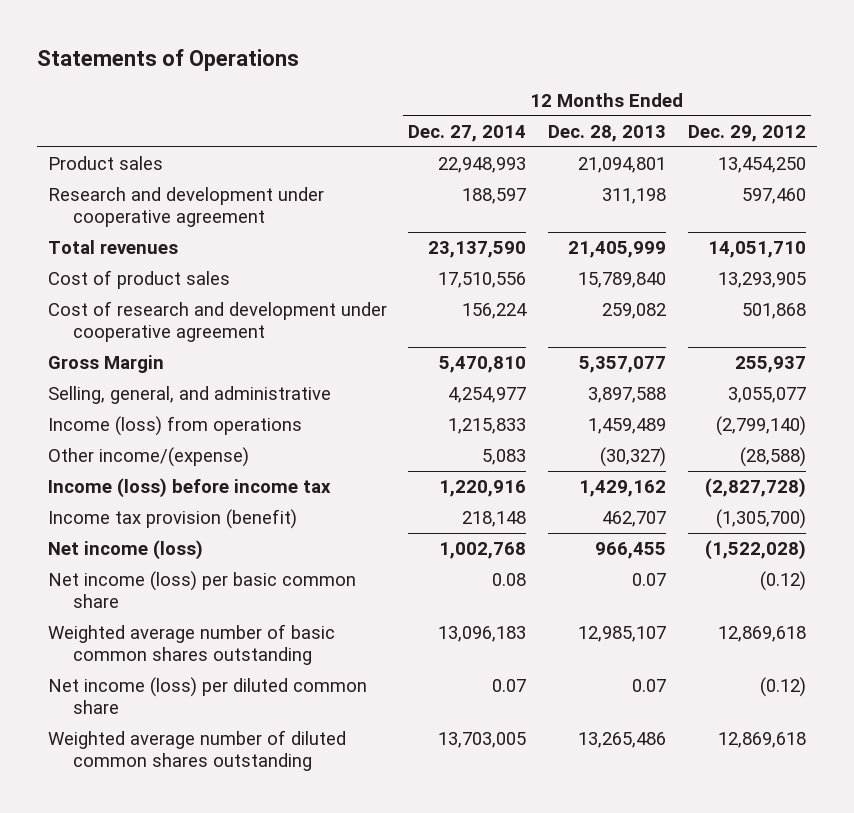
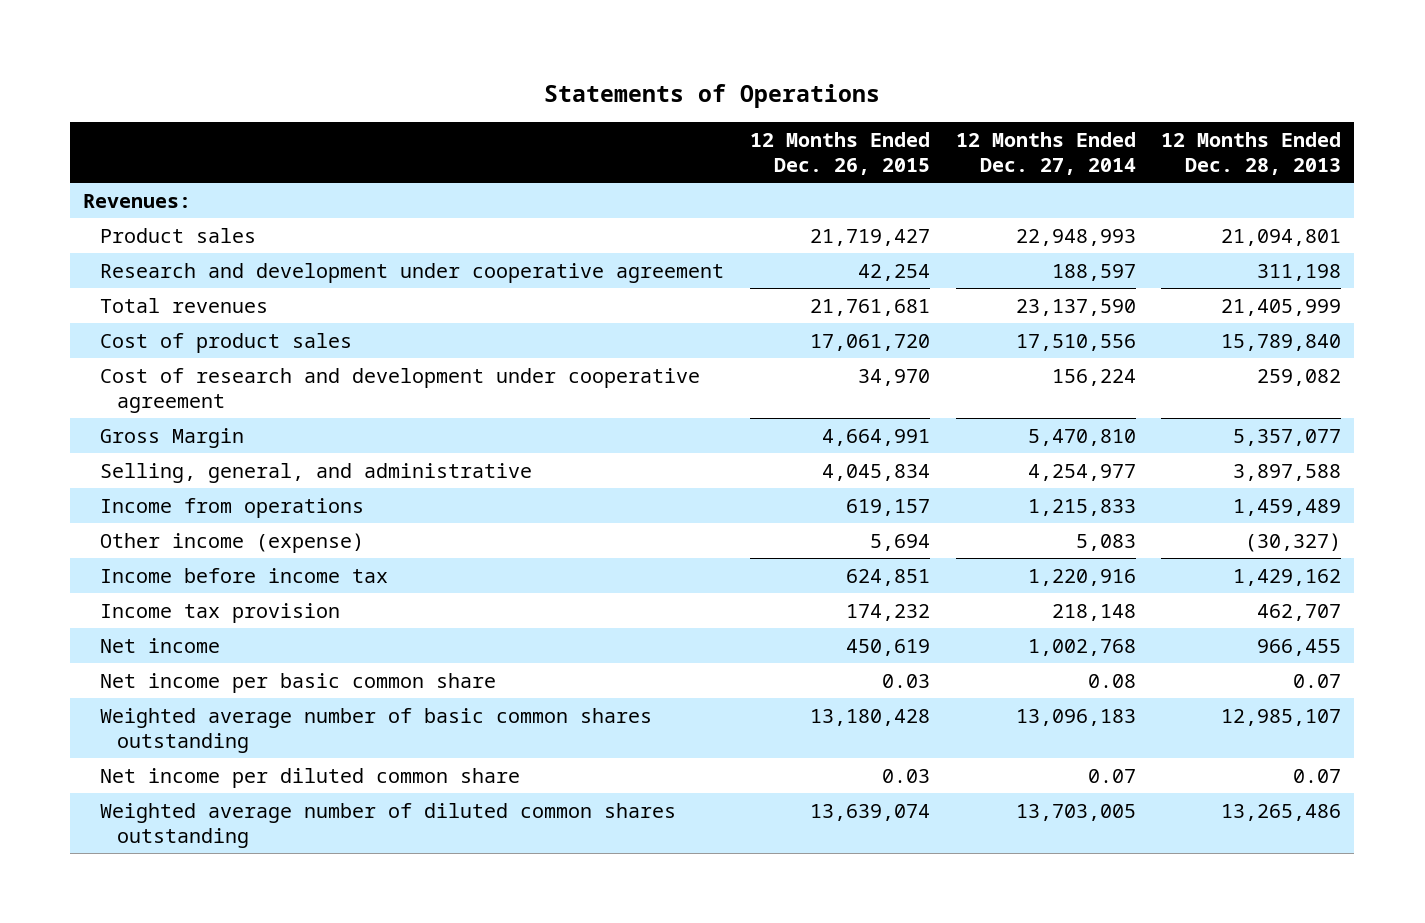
- | 12 Months Ended Dec. 27, 2014 | 12 Months Ended Dec. 28, 2013 | 12 Months Ended Dec. 29, 2012
+ | 12 Months Ended Dec. 26, 2015 | 12 Months Ended Dec. 27, 2014 | 12 Months Ended Dec. 28, 2013
+ Revenues:
- Income (loss) from operations | 1,215,833 | 1,459,489 | (2,799,140)
- Other income/(expense) | 5,083 | (30,327) | (28,588)
- Income (loss) before income tax | 1,220,916 | 1,429,162 | (2,827,728)
- Income tax provision (benefit) | 218,148 | 462,707 | (1,305,700)
- Net income (loss) | 1,002,768 | 966,455 | (1,522,028)
- Net income (loss) per basic common share | 0.08 | 0.07 | (0.12)
+ Income from operations | 619,157 | 1,215,833 | 1,459,489
+ Other income (expense) | 5,694 | 5,083 | (30,327)
+ Income before income tax | 624,851 | 1,220,916 | 1,429,162
+ Income tax provision | 174,232 | 218,148 | 462,707
+ Net income | 450,619 | 1,002,768 | 966,455
+ Net income per basic common share | 0.03 | 0.08 | 0.07
- Net income (loss) per diluted common share | 0.07 | 0.07 | (0.12)
+ Net income per diluted common share | 0.03 | 0.07 | 0.07

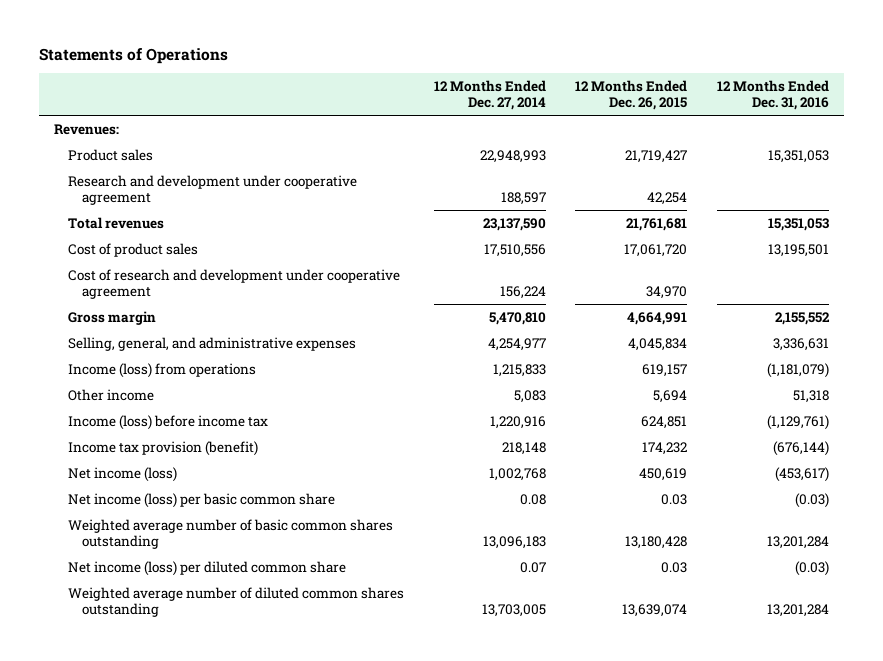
- | 12 Months Ended Dec. 26, 2015 | 12 Months Ended Dec. 27, 2014 | 12 Months Ended Dec. 28, 2013
+ | 12 Months Ended Dec. 27, 2014 | 12 Months Ended Dec. 26, 2015 | 12 Months Ended Dec. 31, 2016
- Gross Margin | 4,664,991 | 5,470,810 | 5,357,077
- Selling, general, and administrative | 4,045,834 | 4,254,977 | 3,897,588
- Income from operations | 619,157 | 1,215,833 | 1,459,489
- Other income (expense) | 5,694 | 5,083 | (30,327)
- Income before income tax | 624,851 | 1,220,916 | 1,429,162
- Income tax provision | 174,232 | 218,148 | 462,707
- Net income | 450,619 | 1,002,768 | 966,455
- Net income per basic common share | 0.03 | 0.08 | 0.07
+ Gross margin | 5,470,810 | 4,664,991 | 2,155,552
+ Selling, general, and administrative expenses | 4,254,977 | 4,045,834 | 3,336,631
+ Income (loss) from operations | 1,215,833 | 619,157 | (1,181,079)
+ Other income | 5,083 | 5,694 | 51,318
+ Income (loss) before income tax | 1,220,916 | 624,851 | (1,129,761)
+ Income tax provision (benefit) | 218,148 | 174,232 | (676,144)
+ Net income (loss) | 1,002,768 | 450,619 | (453,617)
+ Net income (loss) per basic common share | 0.08 | 0.03 | (0.03)
- Net income per diluted common share | 0.03 | 0.07 | 0.07
+ Net income (loss) per diluted common share | 0.07 | 0.03 | (0.03)

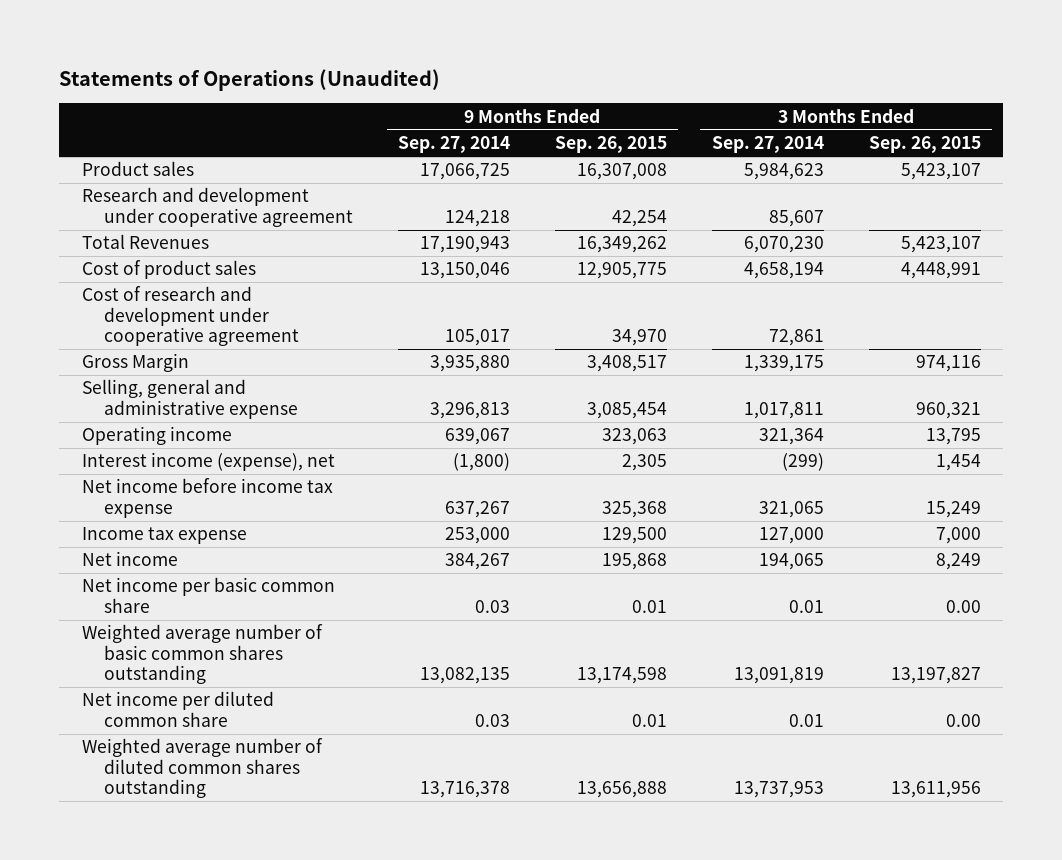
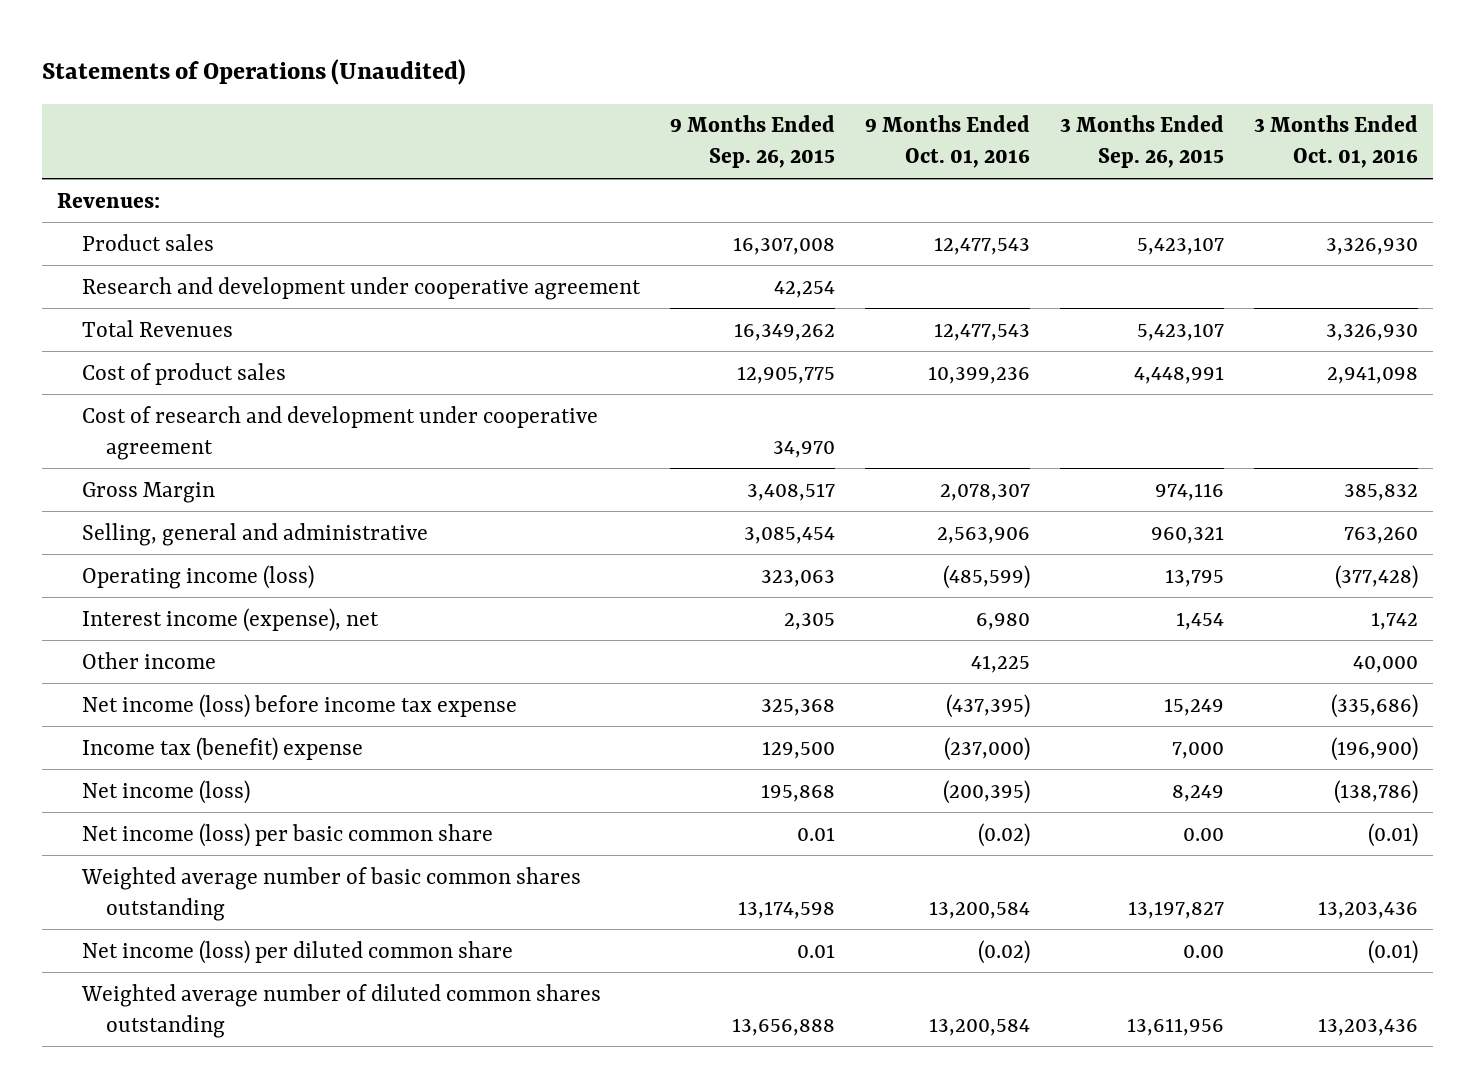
- | 9 Months Ended Sep. 27, 2014 | 9 Months Ended Sep. 26, 2015 | 3 Months Ended Sep. 27, 2014 | 3 Months Ended Sep. 26, 2015
+ | 9 Months Ended Sep. 26, 2015 | 9 Months Ended Oct. 01, 2016 | 3 Months Ended Sep. 26, 2015 | 3 Months Ended Oct. 01, 2016
+ Revenues:
- Selling, general and administrative expense | 3,296,813 | 3,085,454 | 1,017,811 | 960,321
- Operating income | 639,067 | 323,063 | 321,364 | 13,795
+ Selling, general and administrative | 3,085,454 | 2,563,906 | 960,321 | 763,260
+ Operating income (loss) | 323,063 | (485,599) | 13,795 | (377,428)
- Net income before income tax expense | 637,267 | 325,368 | 321,065 | 15,249
- Income tax expense | 253,000 | 129,500 | 127,000 | 7,000
- Net income | 384,267 | 195,868 | 194,065 | 8,249
- Net income per basic common share | 0.03 | 0.01 | 0.01 | 0.00
+ Other income | | 41,225 | | 40,000
+ Net income (loss) before income tax expense | 325,368 | (437,395) | 15,249 | (335,686)
+ Income tax (benefit) expense | 129,500 | (237,000) | 7,000 | (196,900)
+ Net income (loss) | 195,868 | (200,395) | 8,249 | (138,786)
+ Net income (loss) per basic common share | 0.01 | (0.02) | 0.00 | (0.01)
- Net income per diluted common share | 0.03 | 0.01 | 0.01 | 0.00
+ Net income (loss) per diluted common share | 0.01 | (0.02) | 0.00 | (0.01)

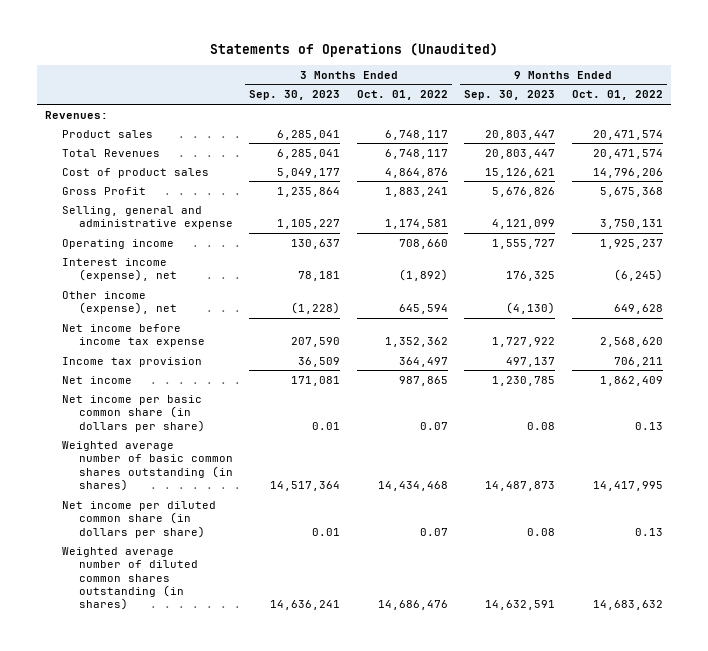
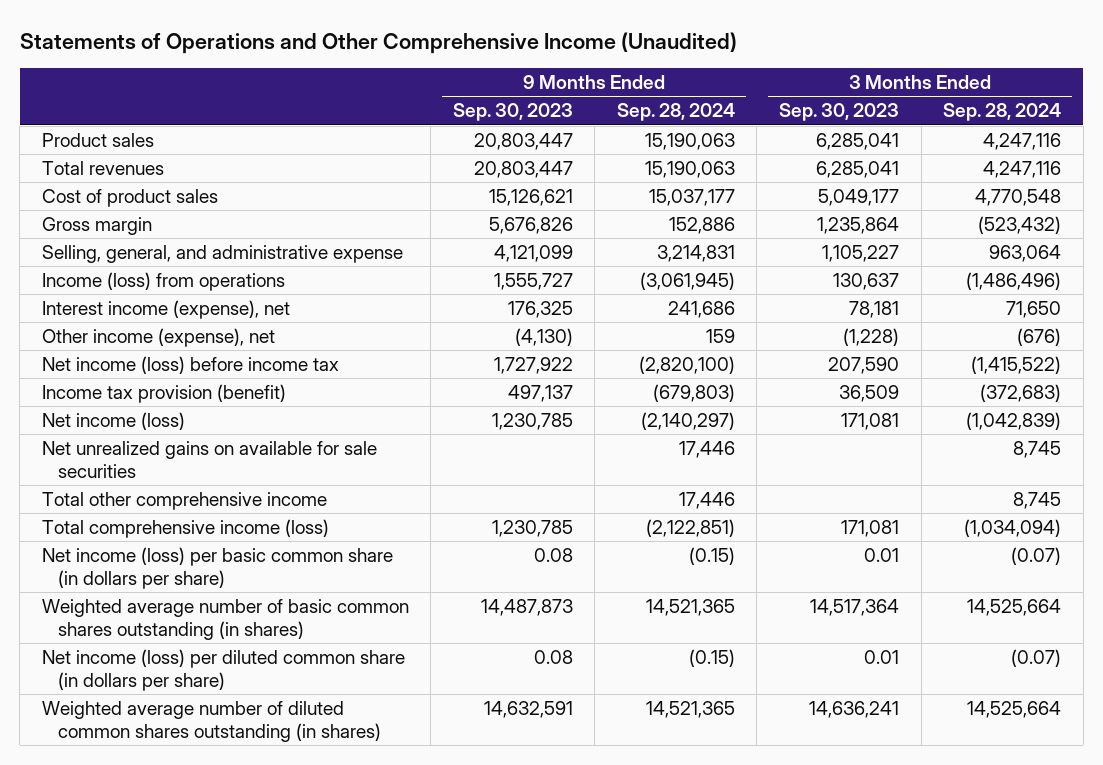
- Statements of Operations (Unaudited)
+ Statements of Operations and Other Comprehensive Income (Unaudited)
- | 3 Months Ended Sep. 30, 2023 | 3 Months Ended Oct. 01, 2022 | 9 Months Ended Sep. 30, 2023 | 9 Months Ended Oct. 01, 2022
+ | 9 Months Ended Sep. 30, 2023 | 9 Months Ended Sep. 28, 2024 | 3 Months Ended Sep. 30, 2023 | 3 Months Ended Sep. 28, 2024
- Revenues:
- Total Revenues | 6,285,041 | 6,748,117 | 20,803,447 | 20,471,574
+ Total revenues | 20,803,447 | 15,190,063 | 6,285,041 | 4,247,116
- Gross Profit | 1,235,864 | 1,883,241 | 5,676,826 | 5,675,368
- Selling, general and administrative expense | 1,105,227 | 1,174,581 | 4,121,099 | 3,750,131
- Operating income | 130,637 | 708,660 | 1,555,727 | 1,925,237
+ Gross margin | 5,676,826 | 152,886 | 1,235,864 | (523,432)
+ Selling, general, and administrative expense | 4,121,099 | 3,214,831 | 1,105,227 | 963,064
+ Income (loss) from operations | 1,555,727 | (3,061,945) | 130,637 | (1,486,496)
- Net income before income tax expense | 207,590 | 1,352,362 | 1,727,922 | 2,568,620
- Income tax provision | 36,509 | 364,497 | 497,137 | 706,211
- Net income | 171,081 | 987,865 | 1,230,785 | 1,862,409
- Net income per basic common share (in dollars per share) | 0.01 | 0.07 | 0.08 | 0.13
+ Net income (loss) before income tax | 1,727,922 | (2,820,100) | 207,590 | (1,415,522)
+ Income tax provision (benefit) | 497,137 | (679,803) | 36,509 | (372,683)
+ Net income (loss) | 1,230,785 | (2,140,297) | 171,081 | (1,042,839)
+ Net unrealized gains on available for sale securities | | 17,446 | | 8,745
+ Total other comprehensive income | | 17,446 | | 8,745
+ Total comprehensive income (loss) | 1,230,785 | (2,122,851) | 171,081 | (1,034,094)
+ Net income (loss) per basic common share (in dollars per share) | 0.08 | (0.15) | 0.01 | (0.07)
- Net income per diluted common share (in dollars per share) | 0.01 | 0.07 | 0.08 | 0.13
+ Net income (loss) per diluted common share (in dollars per share) | 0.08 | (0.15) | 0.01 | (0.07)

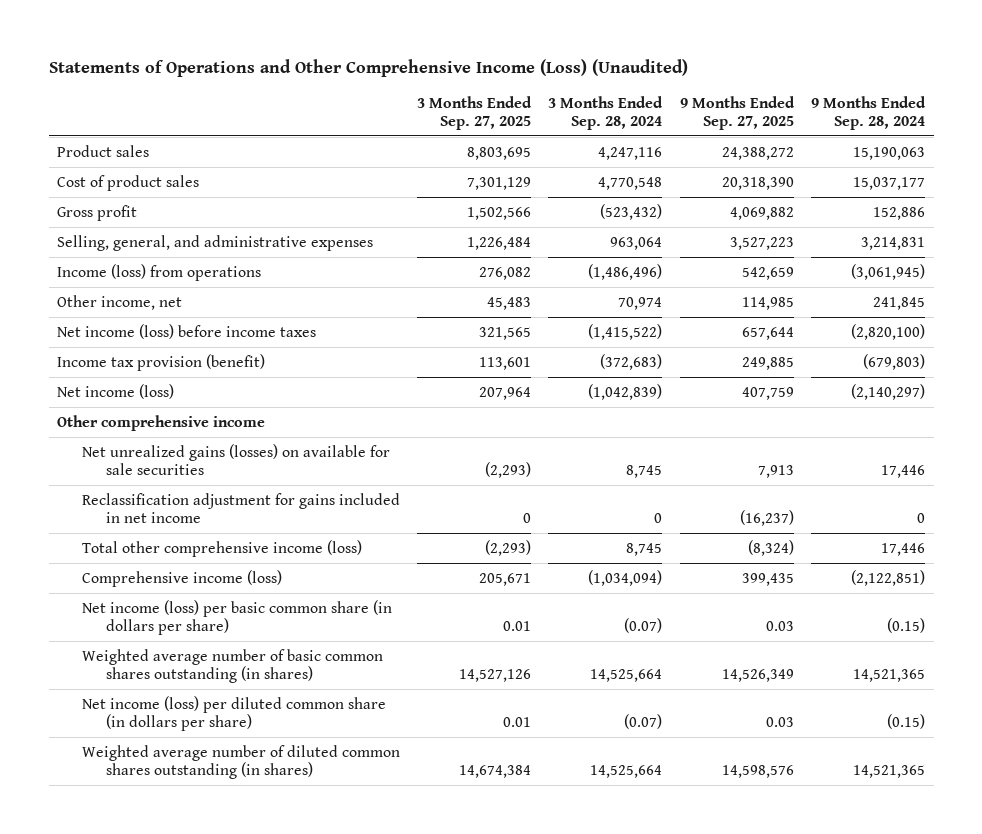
- Statements of Operations and Other Comprehensive Income (Unaudited)
+ Statements of Operations and Other Comprehensive Income (Loss) (Unaudited)
- | 9 Months Ended Sep. 30, 2023 | 9 Months Ended Sep. 28, 2024 | 3 Months Ended Sep. 30, 2023 | 3 Months Ended Sep. 28, 2024
+ | 3 Months Ended Sep. 27, 2025 | 3 Months Ended Sep. 28, 2024 | 9 Months Ended Sep. 27, 2025 | 9 Months Ended Sep. 28, 2024
- Total revenues | 20,803,447 | 15,190,063 | 6,285,041 | 4,247,116
- Gross margin | 5,676,826 | 152,886 | 1,235,864 | (523,432)
- Selling, general, and administrative expense | 4,121,099 | 3,214,831 | 1,105,227 | 963,064
+ Gross profit | 1,502,566 | (523,432) | 4,069,882 | 152,886
+ Selling, general, and administrative expenses | 1,226,484 | 963,064 | 3,527,223 | 3,214,831
- Interest income (expense), net | 176,325 | 241,686 | 78,181 | 71,650
- Other income (expense), net | (4,130) | 159 | (1,228) | (676)
- Net income (loss) before income tax | 1,727,922 | (2,820,100) | 207,590 | (1,415,522)
+ Other income, net | 45,483 | 70,974 | 114,985 | 241,845
+ Net income (loss) before income taxes | 321,565 | (1,415,522) | 657,644 | (2,820,100)
- Net unrealized gains on available for sale securities | | 17,446 | | 8,745
- Total other comprehensive income | | 17,446 | | 8,745
- Total comprehensive income (loss) | 1,230,785 | (2,122,851) | 171,081 | (1,034,094)
+ Other comprehensive income
+ Net unrealized gains (losses) on available for sale securities | (2,293) | 8,745 | 7,913 | 17,446
+ Reclassification adjustment for gains included in net income | 0 | 0 | (16,237) | 0
+ Total other comprehensive income (loss) | (2,293) | 8,745 | (8,324) | 17,446
+ Comprehensive income (loss) | 205,671 | (1,034,094) | 399,435 | (2,122,851)

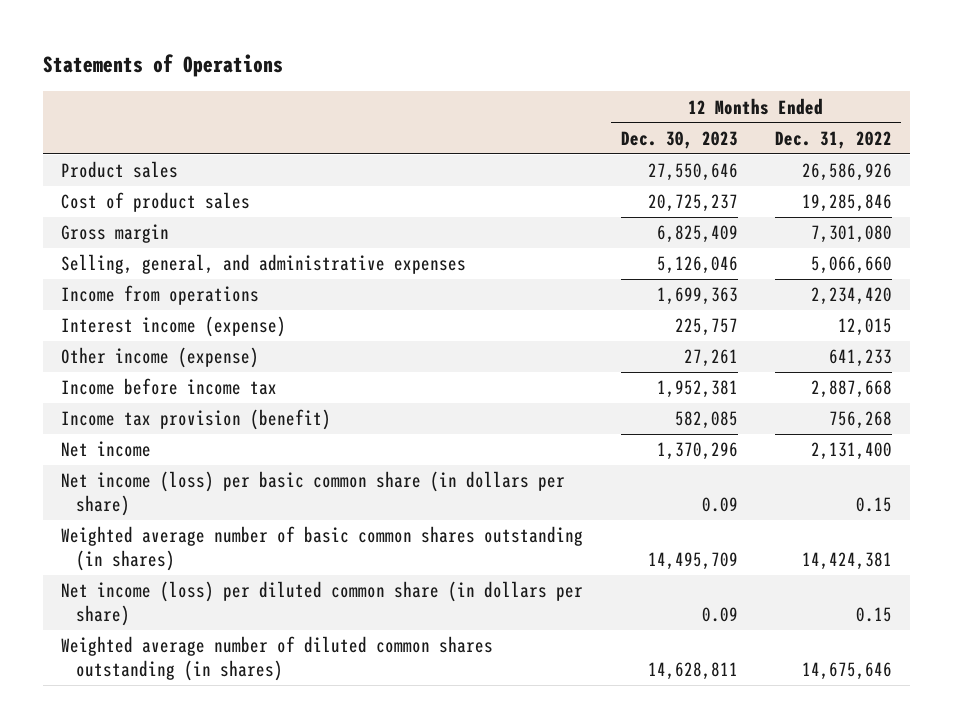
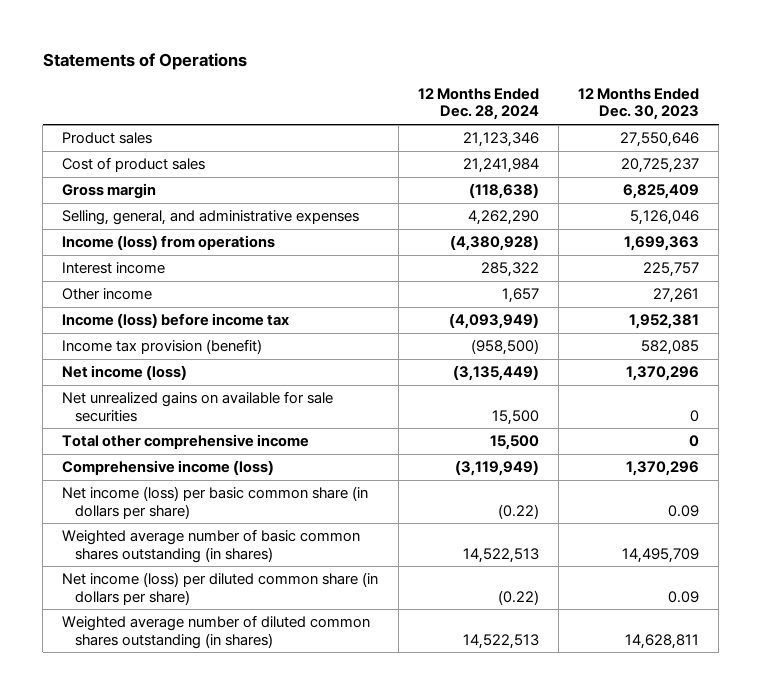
- | 12 Months Ended Dec. 30, 2023 | 12 Months Ended Dec. 31, 2022
+ | 12 Months Ended Dec. 28, 2024 | 12 Months Ended Dec. 30, 2023
- Income from operations | 1,699,363 | 2,234,420
- Interest income (expense) | 225,757 | 12,015
- Other income (expense) | 27,261 | 641,233
- Income before income tax | 1,952,381 | 2,887,668
+ Income (loss) from operations | (4,380,928) | 1,699,363
+ Interest income | 285,322 | 225,757
+ Other income | 1,657 | 27,261
+ Income (loss) before income tax | (4,093,949) | 1,952,381
- Net income | 1,370,296 | 2,131,400
+ Net income (loss) | (3,135,449) | 1,370,296
+ Net unrealized gains on available for sale securities | 15,500 | 0
+ Total other comprehensive income | 15,500 | 0
+ Comprehensive income (loss) | (3,119,949) | 1,370,296

